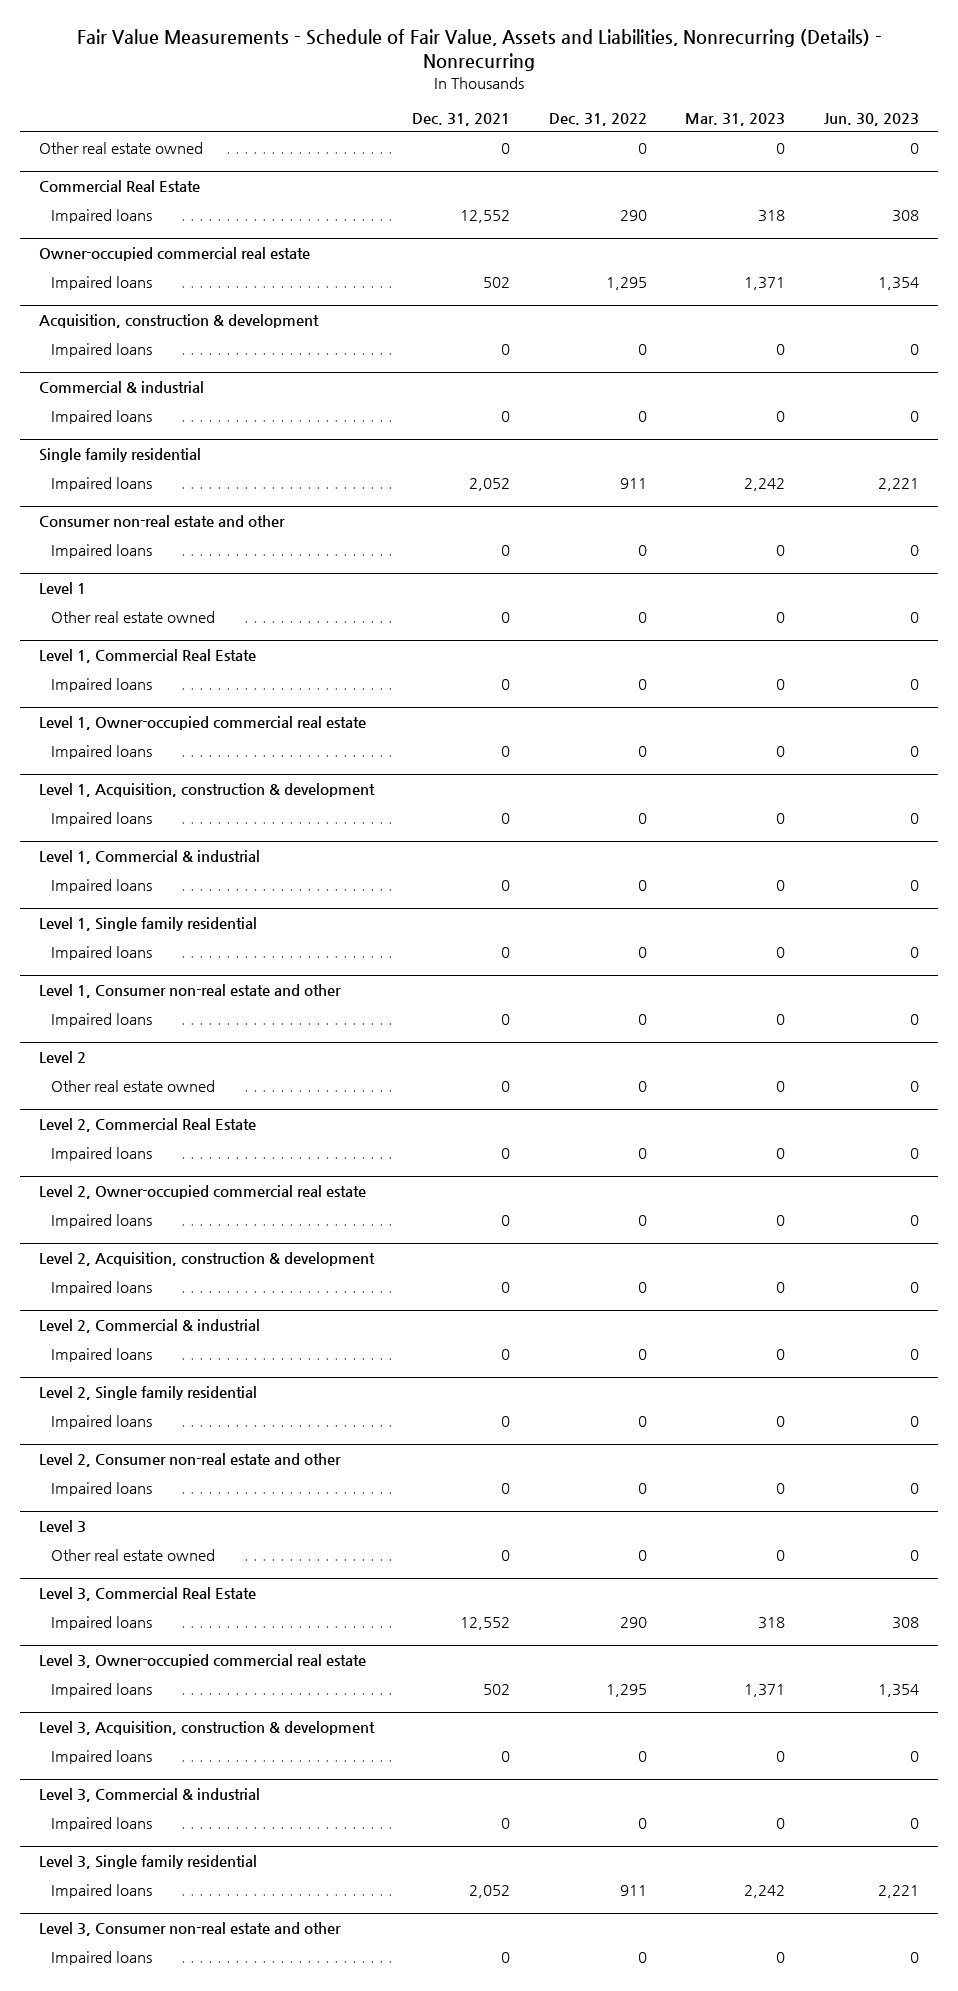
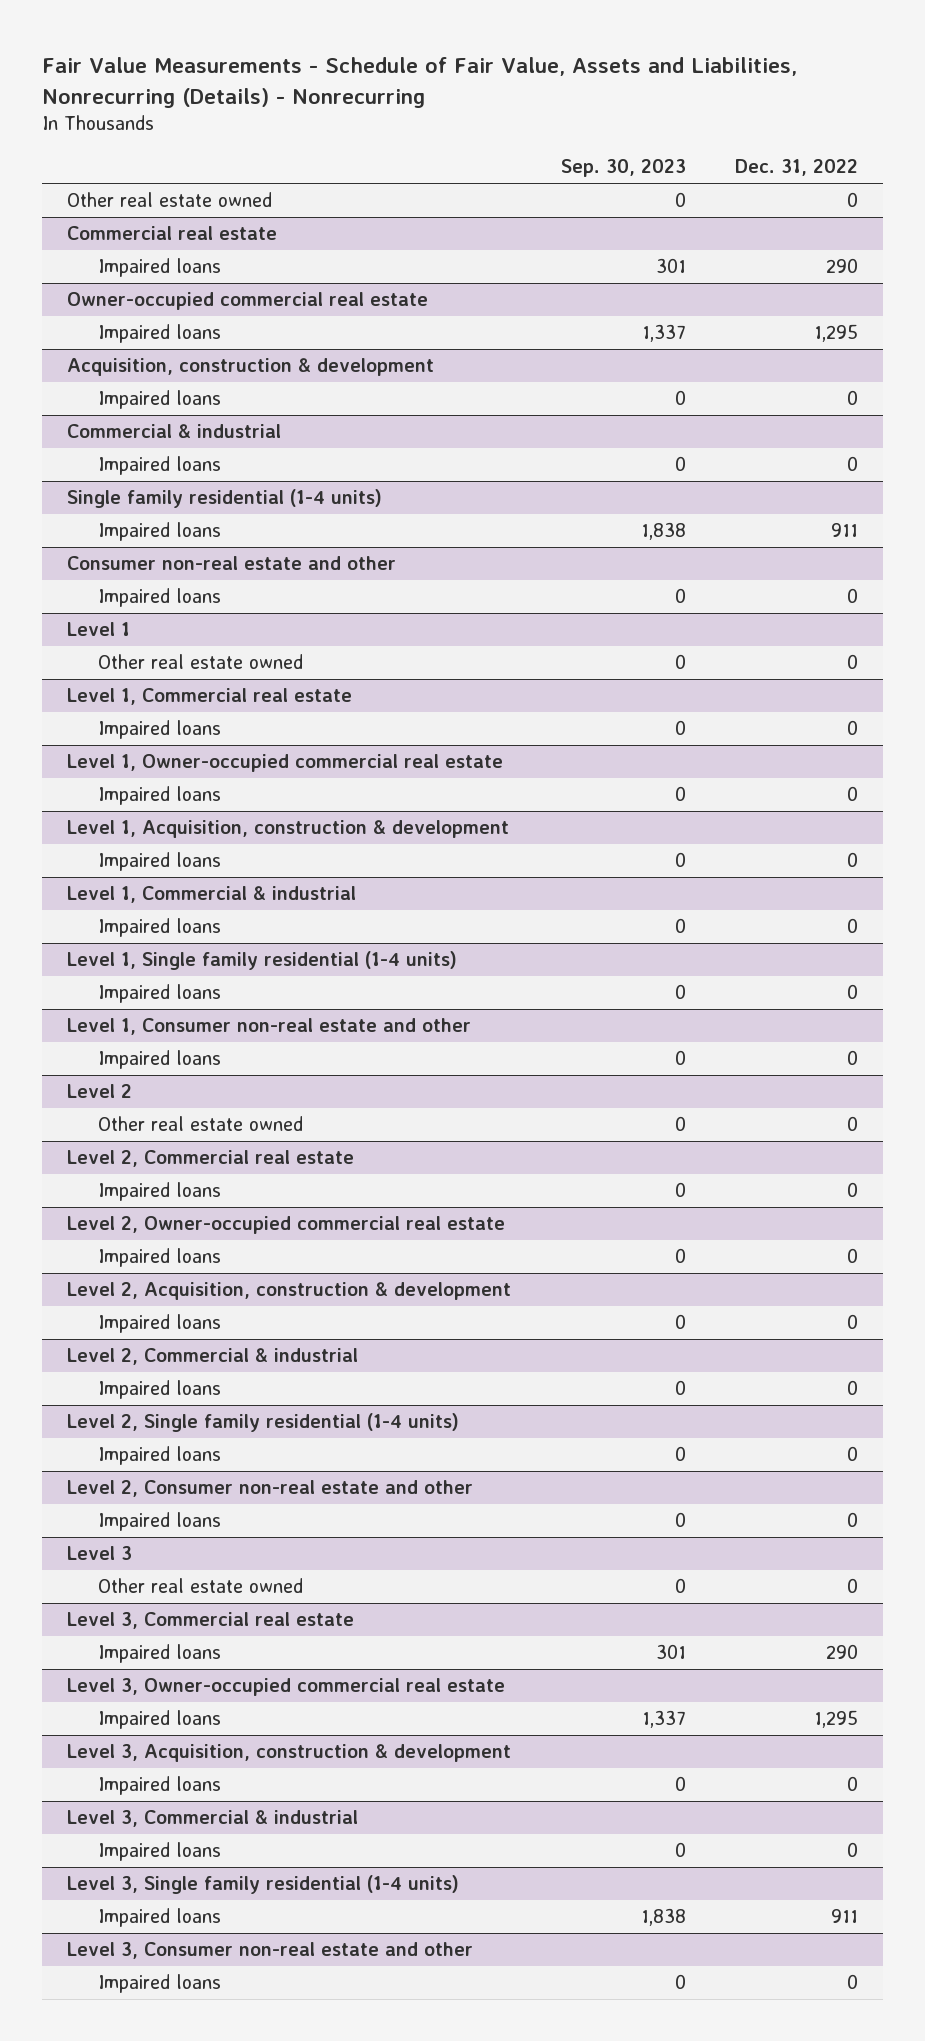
- | Dec. 31, 2021 | Dec. 31, 2022 | Mar. 31, 2023 | Jun. 30, 2023
+ | Sep. 30, 2023 | Dec. 31, 2022
- Commercial Real Estate
+ Commercial real estate
- Single family residential
+ Single family residential (1-4 units)
- Level 1, Commercial Real Estate
+ Level 1, Commercial real estate
- Level 1, Single family residential
+ Level 1, Single family residential (1-4 units)
- Level 2, Commercial Real Estate
+ Level 2, Commercial real estate
- Level 2, Single family residential
+ Level 2, Single family residential (1-4 units)
- Level 3, Commercial Real Estate
+ Level 3, Commercial real estate
- Level 3, Single family residential
+ Level 3, Single family residential (1-4 units)

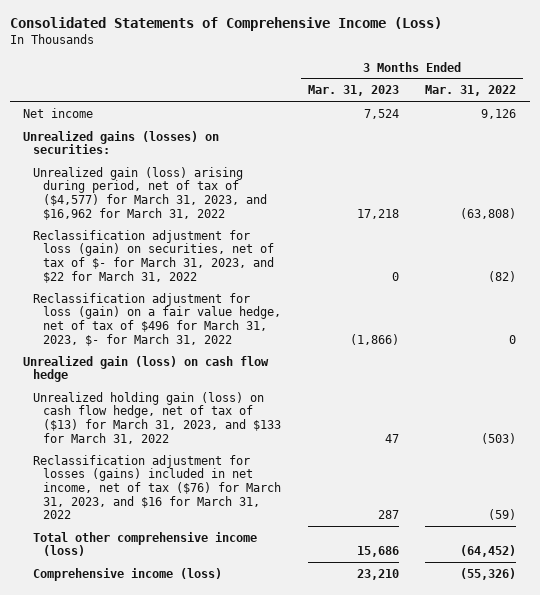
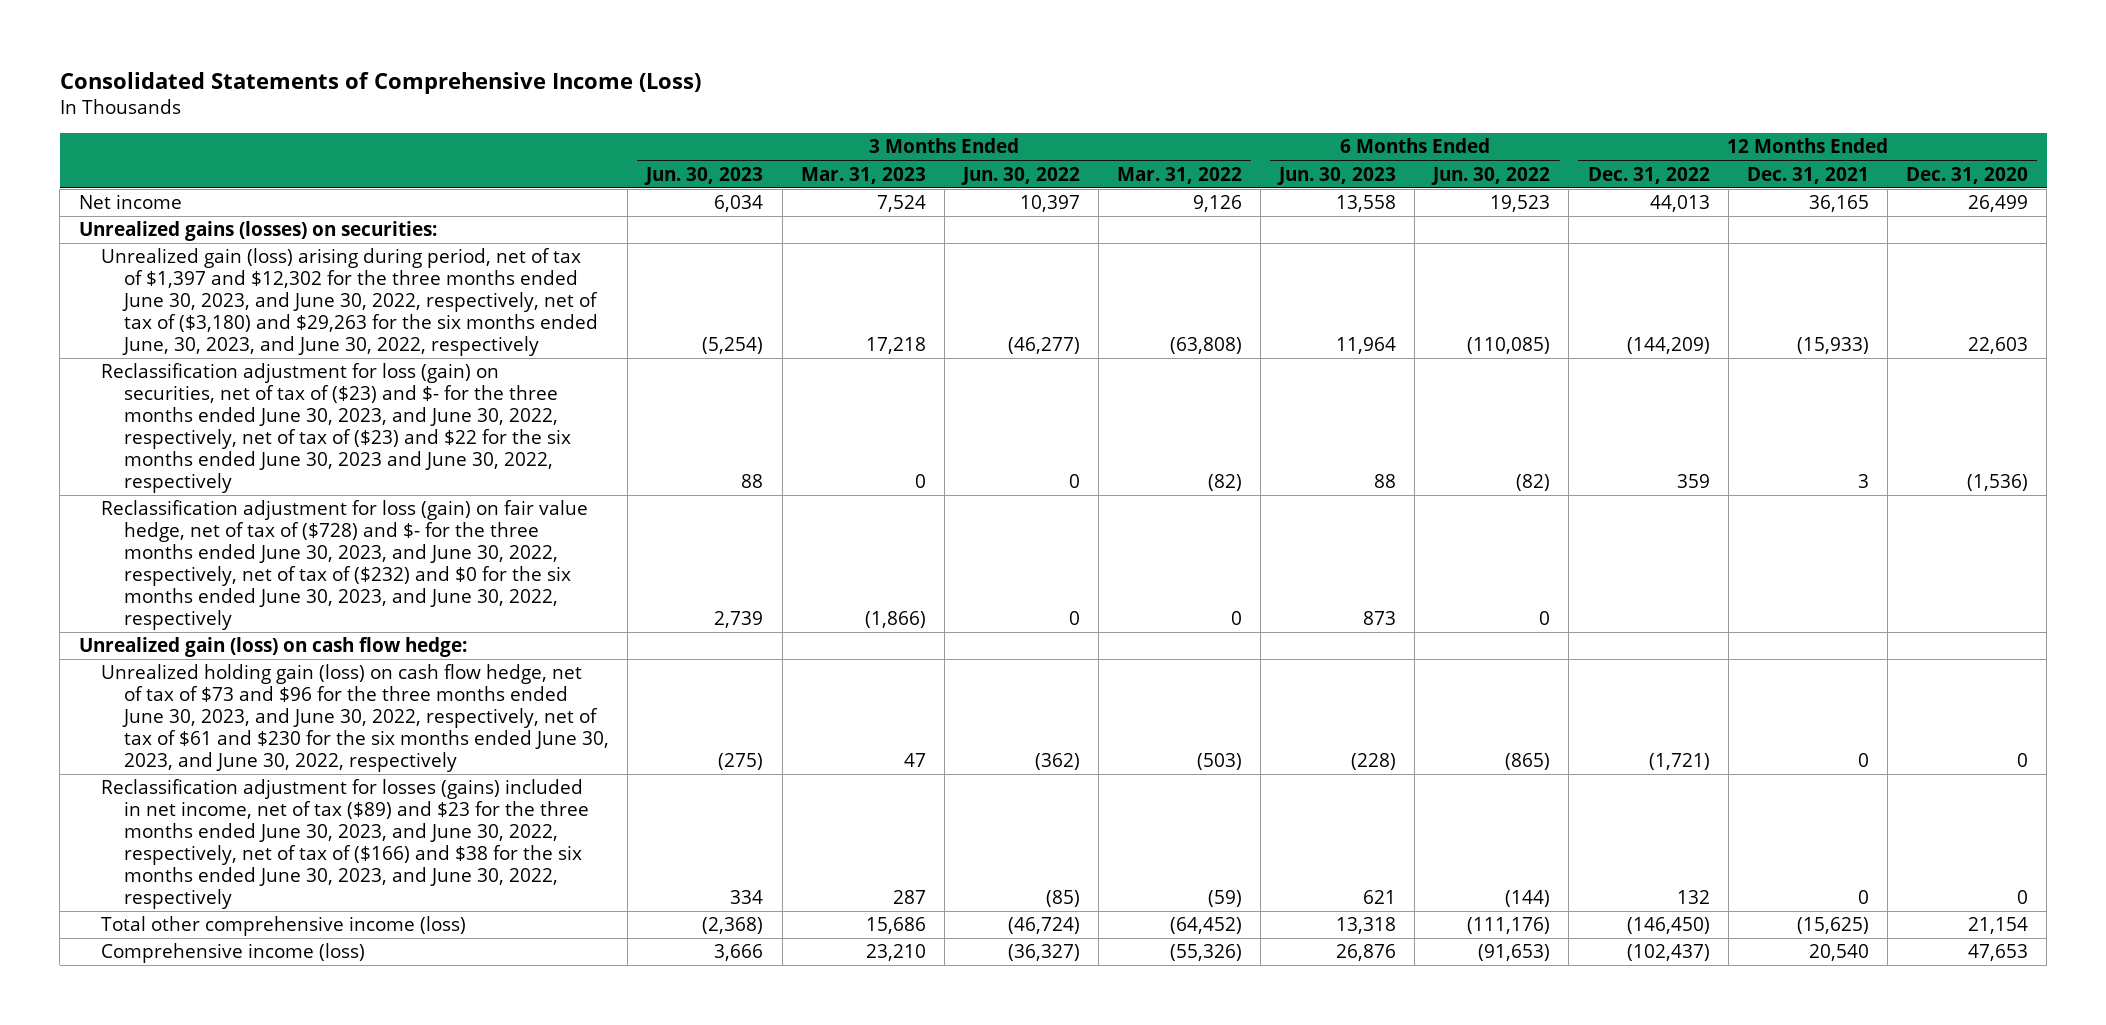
- | 3 Months Ended Mar. 31, 2023 | 3 Months Ended Mar. 31, 2022
+ | 3 Months Ended Jun. 30, 2023 | 3 Months Ended Mar. 31, 2023 | 3 Months Ended Jun. 30, 2022 | 3 Months Ended Mar. 31, 2022 | 6 Months Ended Jun. 30, 2023 | 6 Months Ended Jun. 30, 2022 | 12 Months Ended Dec. 31, 2022 | 12 Months Ended Dec. 31, 2021 | 12 Months Ended Dec. 31, 2020
- Unrealized gain (loss) arising during period, net of tax of ($4,577) for March 31, 2023, and $16,962 for March 31, 2022 | 17,218 | (63,808)
- Reclassification adjustment for loss (gain) on securities, net of tax of $- for March 31, 2023, and $22 for March 31, 2022 | 0 | (82)
- Reclassification adjustment for loss (gain) on a fair value hedge, net of tax of $496 for March 31, 2023, $- for March 31, 2022 | (1,866) | 0
- Unrealized gain (loss) on cash flow hedge
- Unrealized holding gain (loss) on cash flow hedge, net of tax of ($13) for March 31, 2023, and $133 for March 31, 2022 | 47 | (503)
- Reclassification adjustment for losses (gains) included in net income, net of tax ($76) for March 31, 2023, and $16 for March 31, 2022 | 287 | (59)
+ Unrealized gain (loss) arising during period, net of tax of $1,397 and $12,302 for the three months ended June 30, 2023, and June 30, 2022, respectively, net of tax of ($3,180) and $29,263 for the six months ended June, 30, 2023, and June 30, 2022, respectively | (5,254) | 17,218 | (46,277) | (63,808) | 11,964 | (110,085) | (144,209) | (15,933) | 22,603
+ Reclassification adjustment for loss (gain) on securities, net of tax of ($23) and $- for the three months ended June 30, 2023, and June 30, 2022, respectively, net of tax of ($23) and $22 for the six months ended June 30, 2023 and June 30, 2022, respectively | 88 | 0 | 0 | (82) | 88 | (82) | 359 | 3 | (1,536)
+ Reclassification adjustment for loss (gain) on fair value hedge, net of tax of ($728) and $- for the three months ended June 30, 2023, and June 30, 2022, respectively, net of tax of ($232) and $0 for the six months ended June 30, 2023, and June 30, 2022, respectively | 2,739 | (1,866) | 0 | 0 | 873 | 0 | | |
+ Unrealized gain (loss) on cash flow hedge:
+ Unrealized holding gain (loss) on cash flow hedge, net of tax of $73 and $96 for the three months ended June 30, 2023, and June 30, 2022, respectively, net of tax of $61 and $230 for the six months ended June 30, 2023, and June 30, 2022, respectively | (275) | 47 | (362) | (503) | (228) | (865) | (1,721) | 0 | 0
+ Reclassification adjustment for losses (gains) included in net income, net of tax ($89) and $23 for the three months ended June 30, 2023, and June 30, 2022, respectively, net of tax of ($166) and $38 for the six months ended June 30, 2023, and June 30, 2022, respectively | 334 | 287 | (85) | (59) | 621 | (144) | 132 | 0 | 0

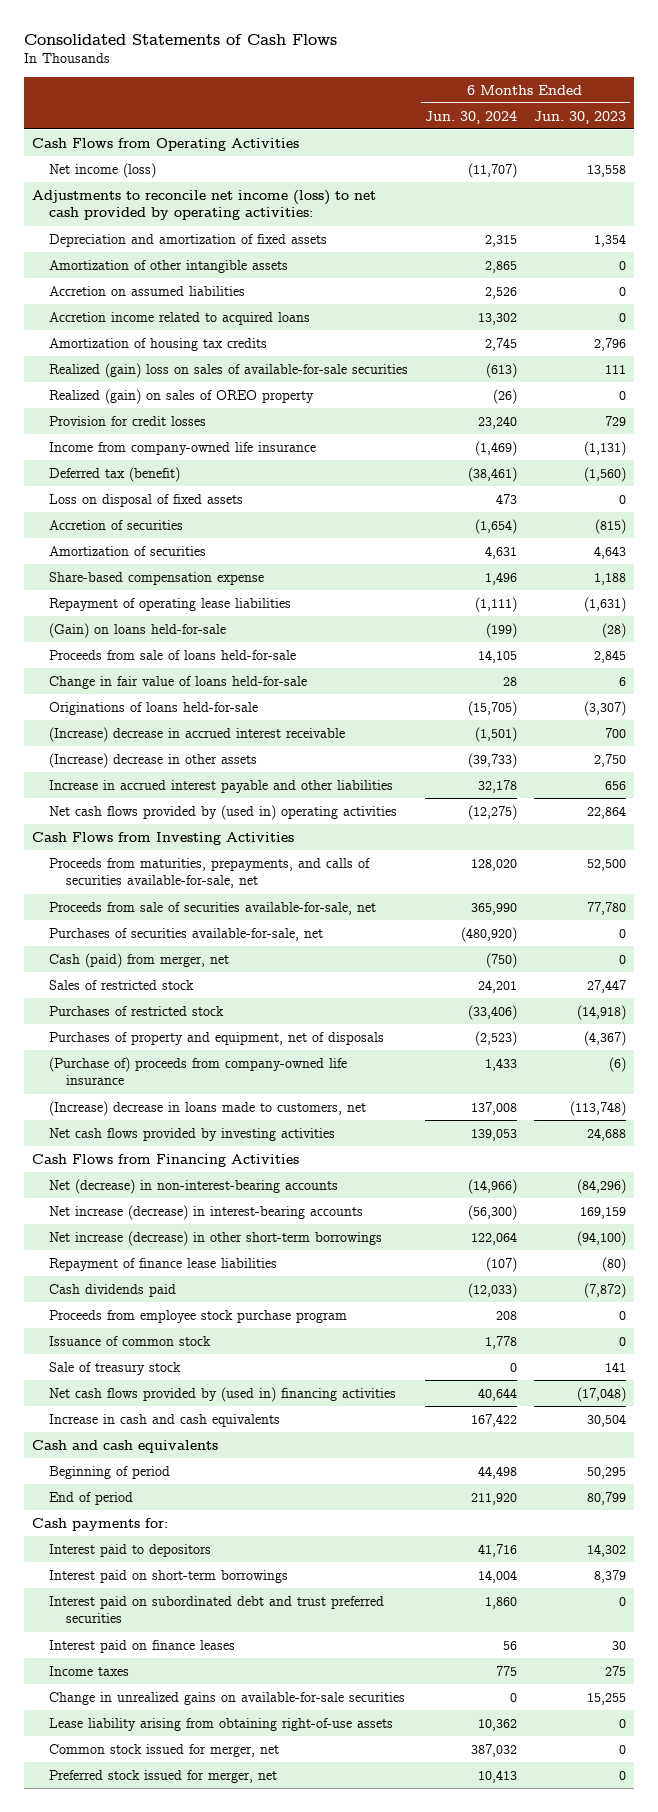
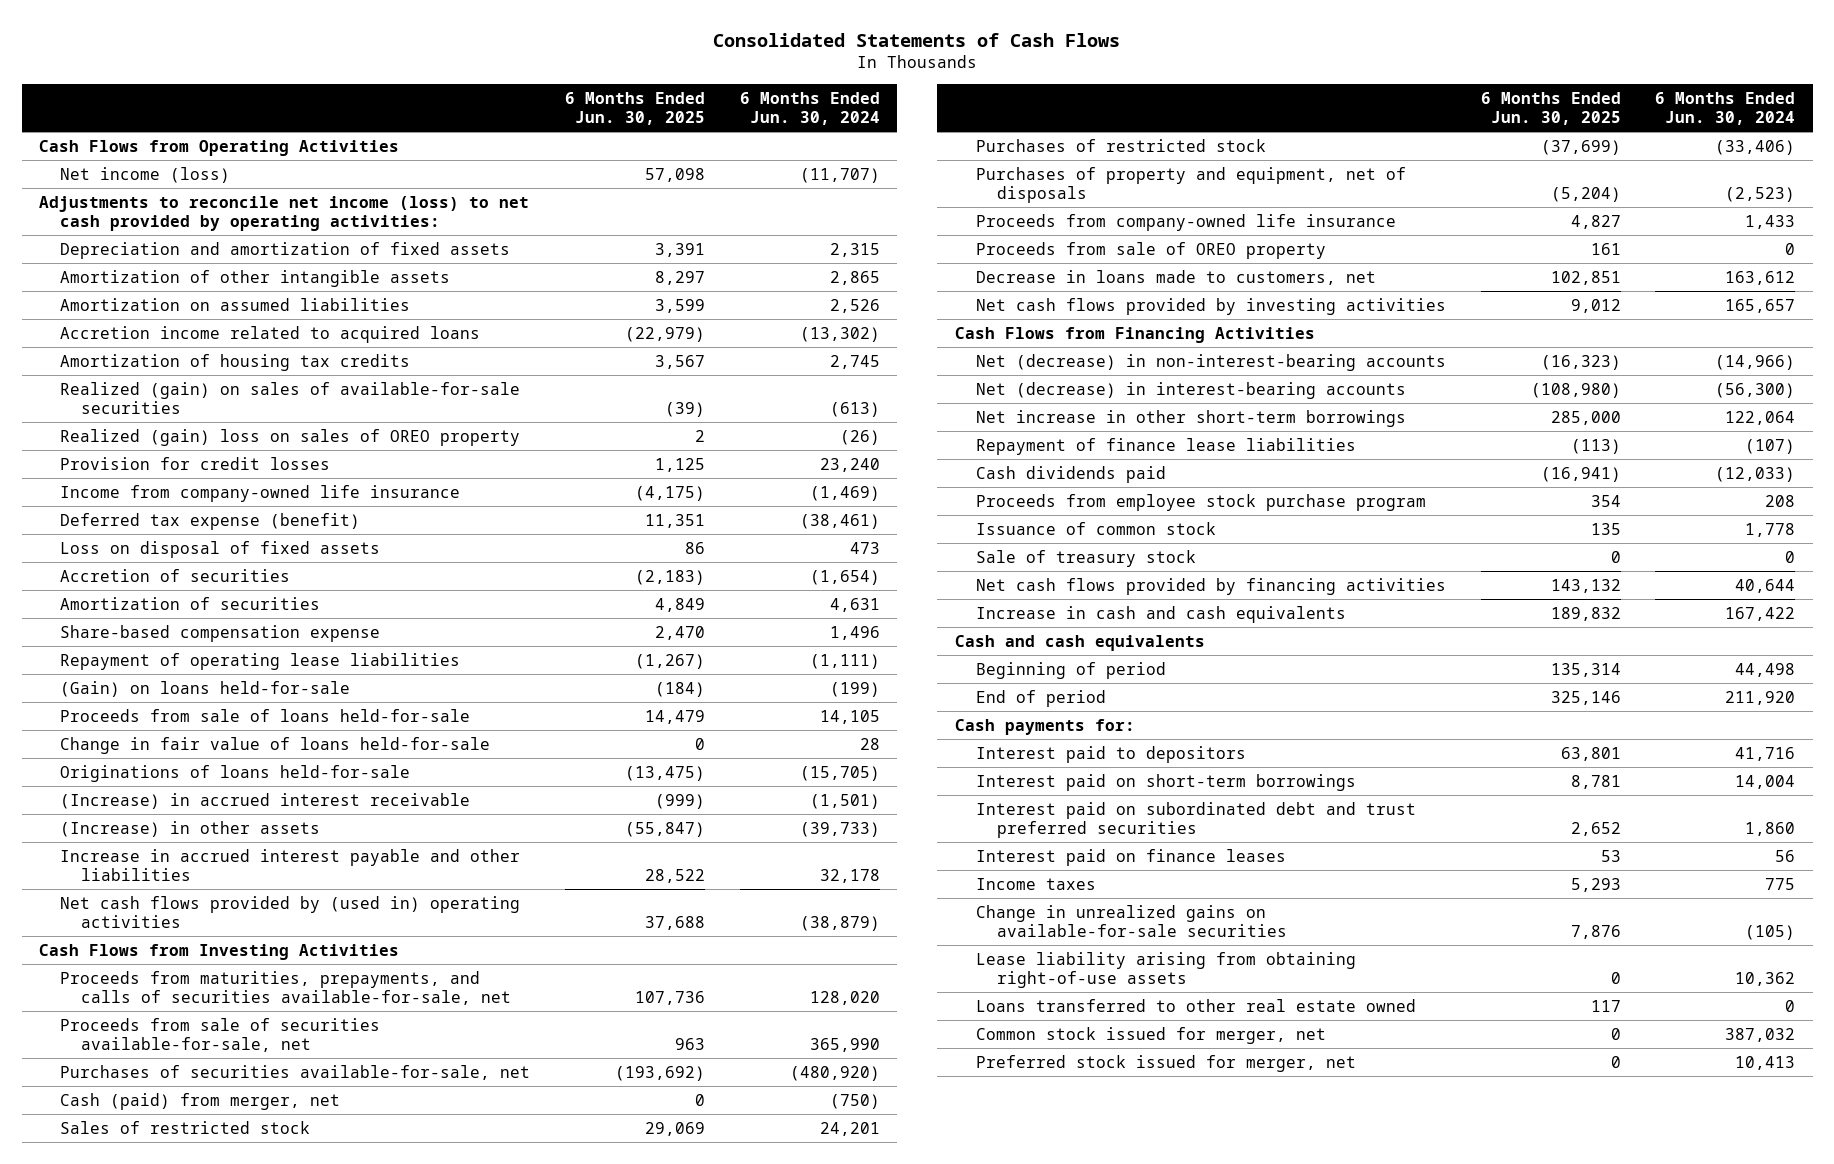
- | 6 Months Ended Jun. 30, 2024 | 6 Months Ended Jun. 30, 2023
+ | 6 Months Ended Jun. 30, 2025 | 6 Months Ended Jun. 30, 2024
- Accretion on assumed liabilities | 2,526 | 0
- Accretion income related to acquired loans | 13,302 | 0
+ Amortization on assumed liabilities | 3,599 | 2,526
+ Accretion income related to acquired loans | (22,979) | (13,302)
- Realized (gain) loss on sales of available-for-sale securities | (613) | 111
- Realized (gain) on sales of OREO property | (26) | 0
+ Realized (gain) on sales of available-for-sale securities | (39) | (613)
+ Realized (gain) loss on sales of OREO property | 2 | (26)
- Deferred tax (benefit) | (38,461) | (1,560)
+ Deferred tax expense (benefit) | 11,351 | (38,461)
- (Increase) decrease in accrued interest receivable | (1,501) | 700
- (Increase) decrease in other assets | (39,733) | 2,750
+ (Increase) in accrued interest receivable | (999) | (1,501)
+ (Increase) in other assets | (55,847) | (39,733)
- Net cash flows provided by (used in) operating activities | (12,275) | 22,864
+ Net cash flows provided by (used in) operating activities | 37,688 | (38,879)
- (Purchase of) proceeds from company-owned life insurance | 1,433 | (6)
- (Increase) decrease in loans made to customers, net | 137,008 | (113,748)
- Net cash flows provided by investing activities | 139,053 | 24,688
+ Proceeds from company-owned life insurance | 4,827 | 1,433
+ Proceeds from sale of OREO property | 161 | 0
+ Decrease in loans made to customers, net | 102,851 | 163,612
+ Net cash flows provided by investing activities | 9,012 | 165,657
- Net increase (decrease) in interest-bearing accounts | (56,300) | 169,159
- Net increase (decrease) in other short-term borrowings | 122,064 | (94,100)
+ Net (decrease) in interest-bearing accounts | (108,980) | (56,300)
+ Net increase in other short-term borrowings | 285,000 | 122,064
- Net cash flows provided by (used in) financing activities | 40,644 | (17,048)
+ Net cash flows provided by financing activities | 143,132 | 40,644
- Change in unrealized gains on available-for-sale securities | 0 | 15,255
+ Change in unrealized gains on available-for-sale securities | 7,876 | (105)
+ Loans transferred to other real estate owned | 117 | 0

